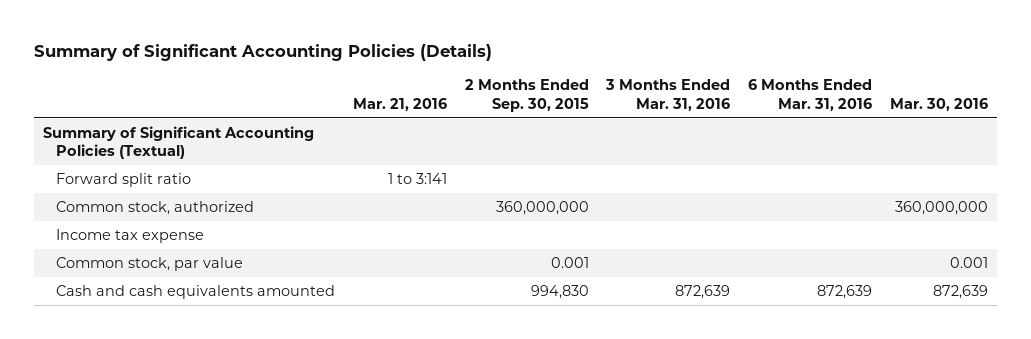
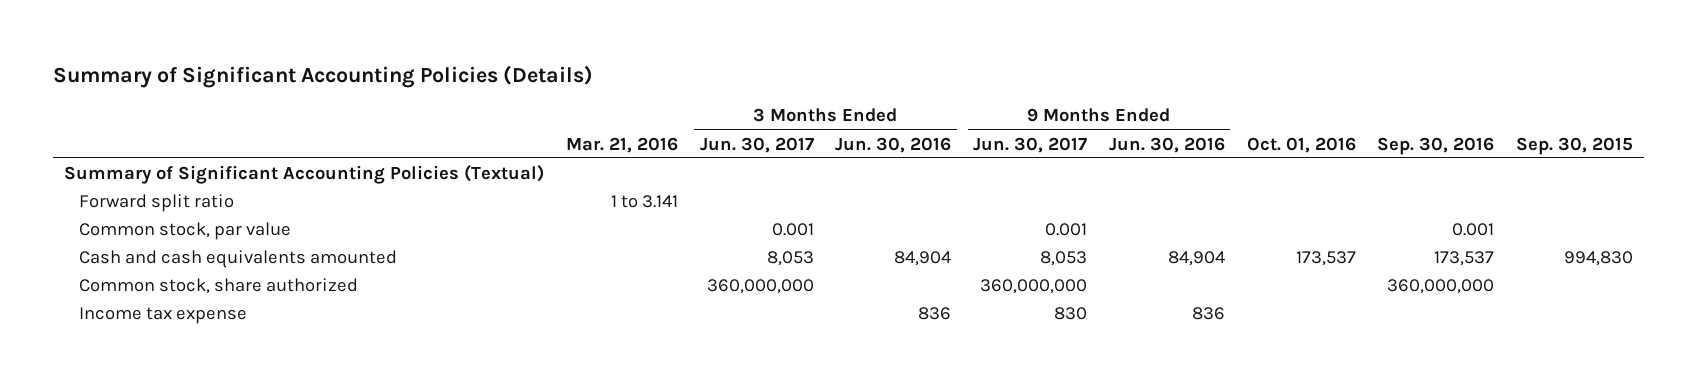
- | Mar. 21, 2016 | 2 Months Ended Sep. 30, 2015 | 3 Months Ended Mar. 31, 2016 | 6 Months Ended Mar. 31, 2016 | Mar. 30, 2016
+ | Mar. 21, 2016 | 3 Months Ended Jun. 30, 2017 | 3 Months Ended Jun. 30, 2016 | 9 Months Ended Jun. 30, 2017 | 9 Months Ended Jun. 30, 2016 | Oct. 01, 2016 | Sep. 30, 2016 | Sep. 30, 2015
- Forward split ratio | 1 to 3:141 | | | |
- Common stock, authorized | | 360,000,000 | | | 360,000,000
+ Forward split ratio | 1 to 3.141 | | | | | | |
+ Common stock, share authorized | | 360,000,000 | | 360,000,000 | | | 360,000,000 |
moved down: Income tax expense | | | 836 | 830 | 836 | | |

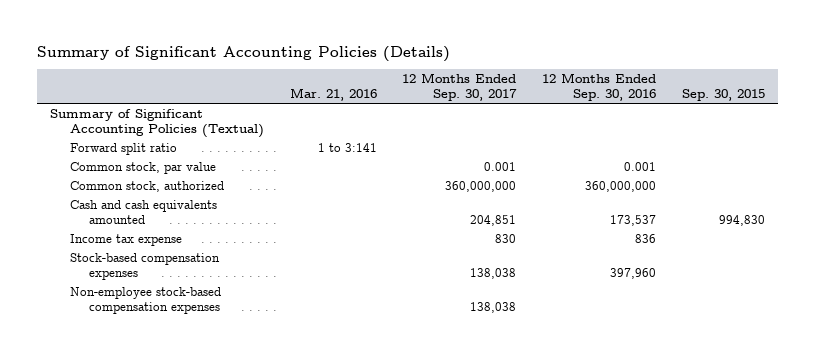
- | Mar. 21, 2016 | 3 Months Ended Jun. 30, 2017 | 3 Months Ended Jun. 30, 2016 | 9 Months Ended Jun. 30, 2017 | 9 Months Ended Jun. 30, 2016 | Oct. 01, 2016 | Sep. 30, 2016 | Sep. 30, 2015
+ | Mar. 21, 2016 | 12 Months Ended Sep. 30, 2017 | 12 Months Ended Sep. 30, 2016 | Sep. 30, 2015
- Forward split ratio | 1 to 3.141 | | | | | | |
+ Forward split ratio | 1 to 3:141 | | |
+ Common stock, authorized | | 360,000,000 | 360,000,000 |
- Common stock, share authorized | | 360,000,000 | | 360,000,000 | | | 360,000,000 |
+ Stock-based compensation expenses | | 138,038 | 397,960 |
+ Non-employee stock-based compensation expenses | | 138,038 | |

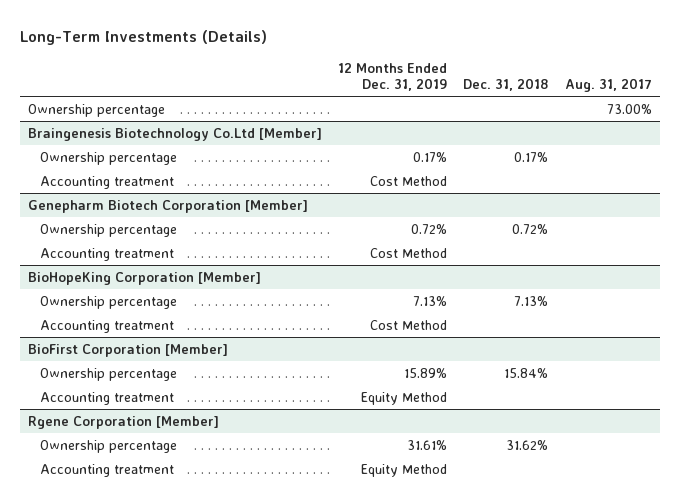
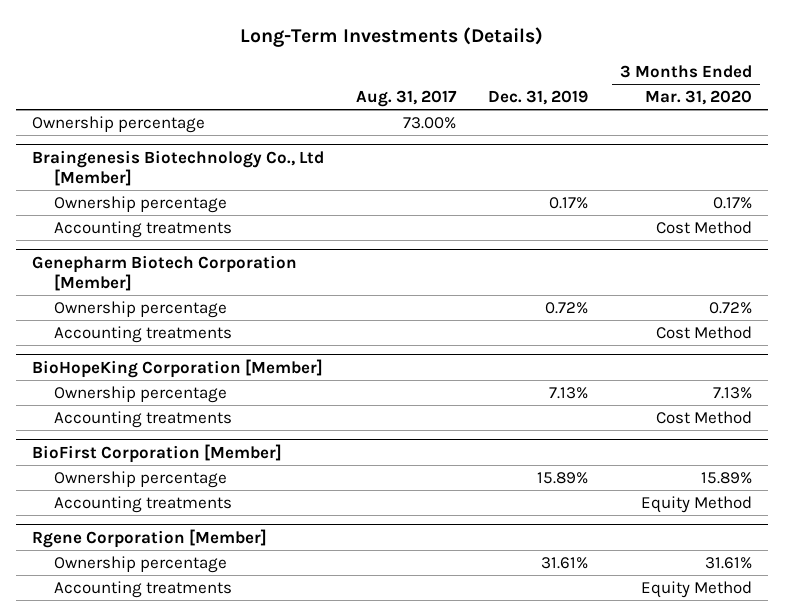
- | 12 Months Ended Dec. 31, 2019 | Dec. 31, 2018 | Aug. 31, 2017
+ | Aug. 31, 2017 | Dec. 31, 2019 | 3 Months Ended Mar. 31, 2020
- Braingenesis Biotechnology Co.Ltd [Member]
+ Braingenesis Biotechnology Co., Ltd [Member]
- Accounting treatment | Cost Method | |
+ Accounting treatments | | | Cost Method
@ Genepharm Biotech Corporation [Member]
- Accounting treatment | Cost Method | |
+ Accounting treatments | | | Cost Method
@ BioHopeKing Corporation [Member]
- Accounting treatment | Cost Method | |
+ Accounting treatments | | | Cost Method
@ BioFirst Corporation [Member]
- Accounting treatment | Equity Method | |
+ Accounting treatments | | | Equity Method
@ Rgene Corporation [Member]
- Accounting treatment | Equity Method | |
+ Accounting treatments | | | Equity Method

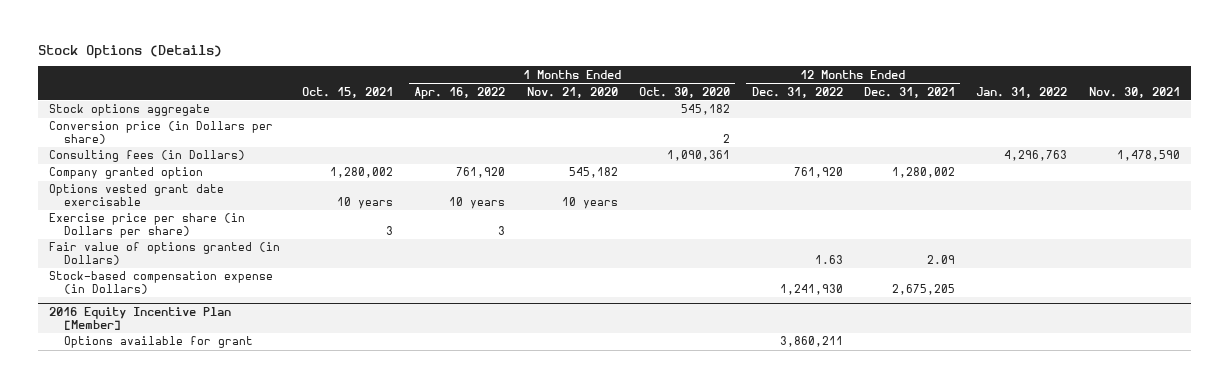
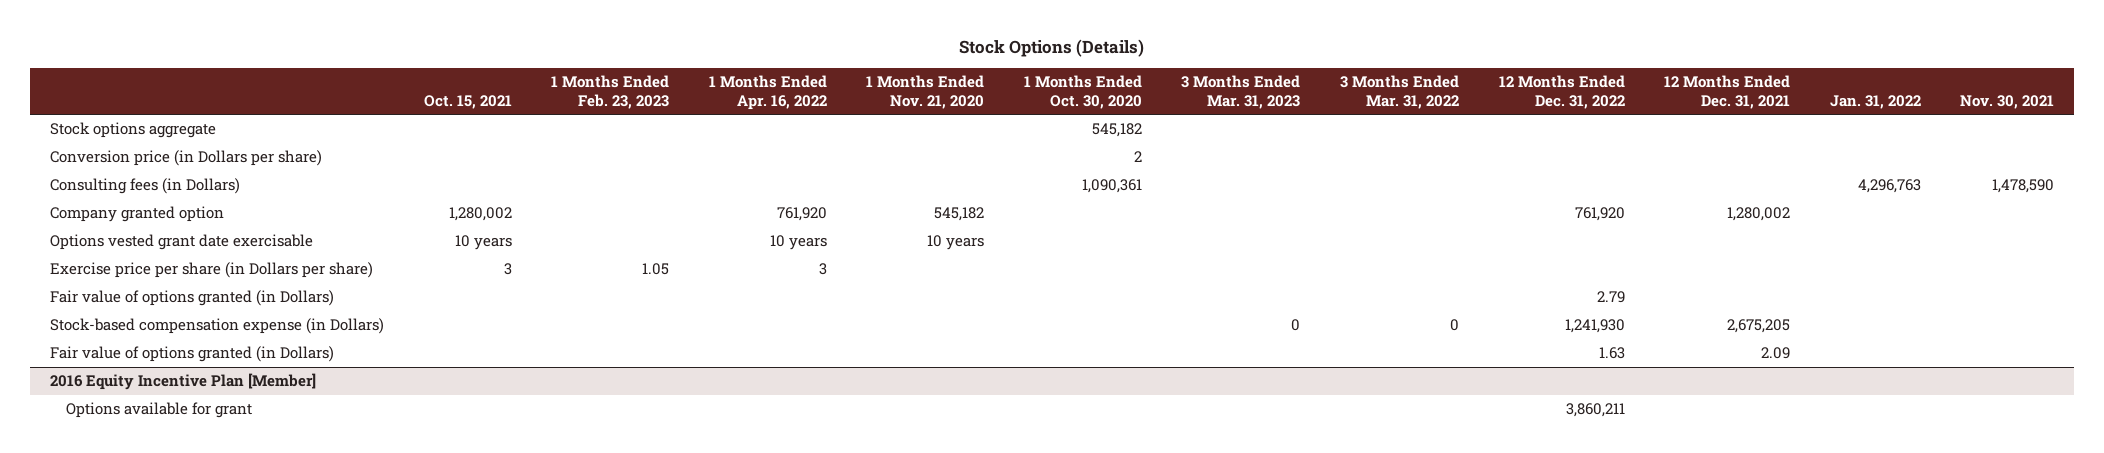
- | Oct. 15, 2021 | 1 Months Ended Apr. 16, 2022 | 1 Months Ended Nov. 21, 2020 | 1 Months Ended Oct. 30, 2020 | 12 Months Ended Dec. 31, 2022 | 12 Months Ended Dec. 31, 2021 | Jan. 31, 2022 | Nov. 30, 2021
+ | Oct. 15, 2021 | 1 Months Ended Feb. 23, 2023 | 1 Months Ended Apr. 16, 2022 | 1 Months Ended Nov. 21, 2020 | 1 Months Ended Oct. 30, 2020 | 3 Months Ended Mar. 31, 2023 | 3 Months Ended Mar. 31, 2022 | 12 Months Ended Dec. 31, 2022 | 12 Months Ended Dec. 31, 2021 | Jan. 31, 2022 | Nov. 30, 2021
+ Fair value of options granted (in Dollars) | | | | | | | | 2.79 | | |
moved down: Fair value of options granted (in Dollars) | | | | | | | | 1.63 | 2.09 | |

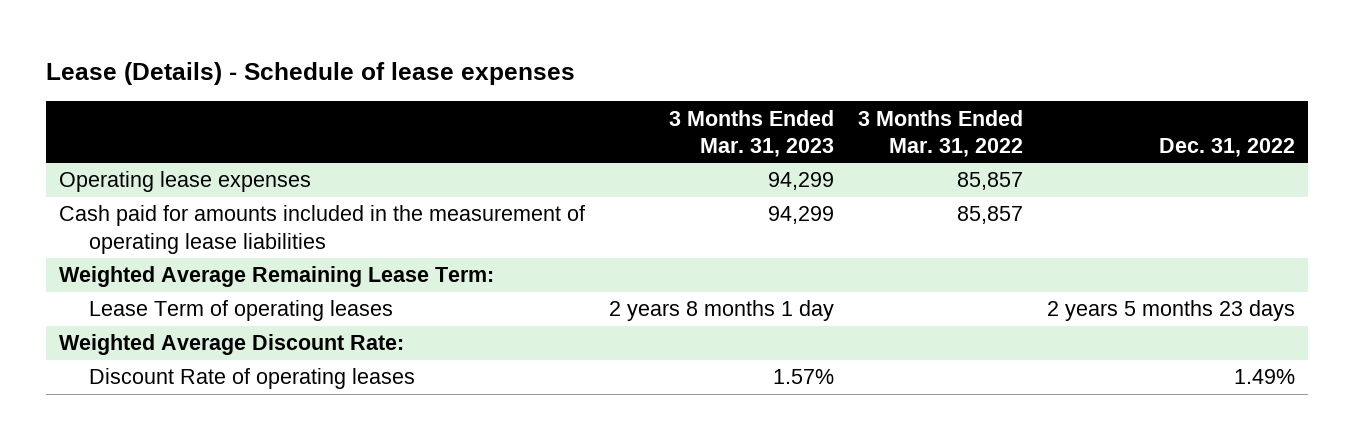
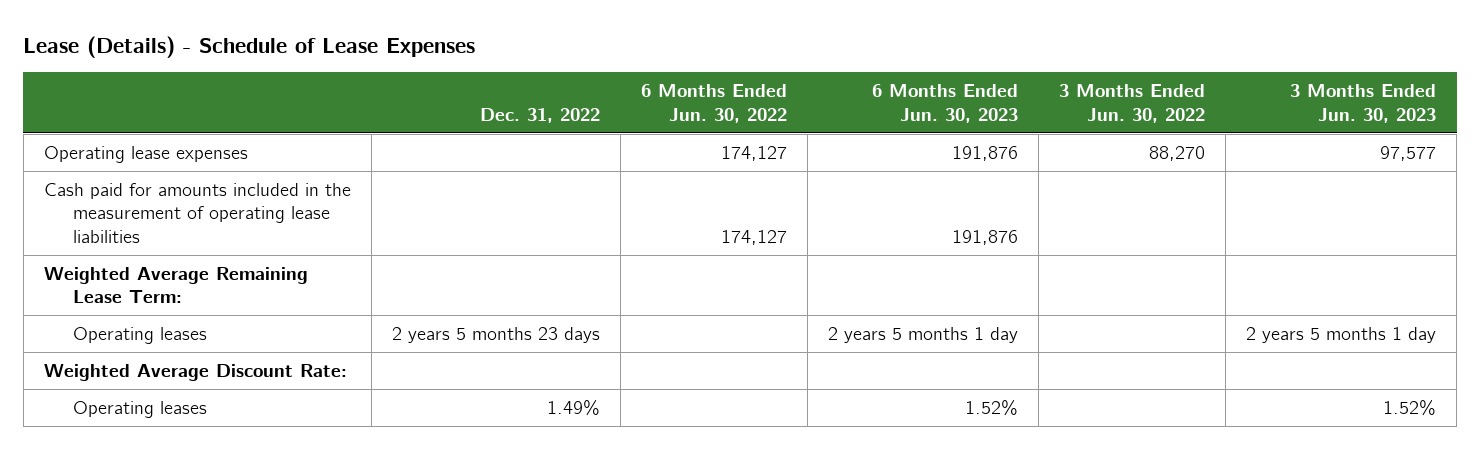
- Lease (Details) - Schedule of lease expenses
+ Lease (Details) - Schedule of Lease Expenses
- | 3 Months Ended Mar. 31, 2023 | 3 Months Ended Mar. 31, 2022 | Dec. 31, 2022
+ | Dec. 31, 2022 | 6 Months Ended Jun. 30, 2022 | 6 Months Ended Jun. 30, 2023 | 3 Months Ended Jun. 30, 2022 | 3 Months Ended Jun. 30, 2023
- Lease Term of operating leases | 2 years 8 months 1 day | | 2 years 5 months 23 days
+ Operating leases | 2 years 5 months 23 days | | 2 years 5 months 1 day | | 2 years 5 months 1 day
- Discount Rate of operating leases | 1.57% | | 1.49%
+ Operating leases | 1.49% | | 1.52% | | 1.52%

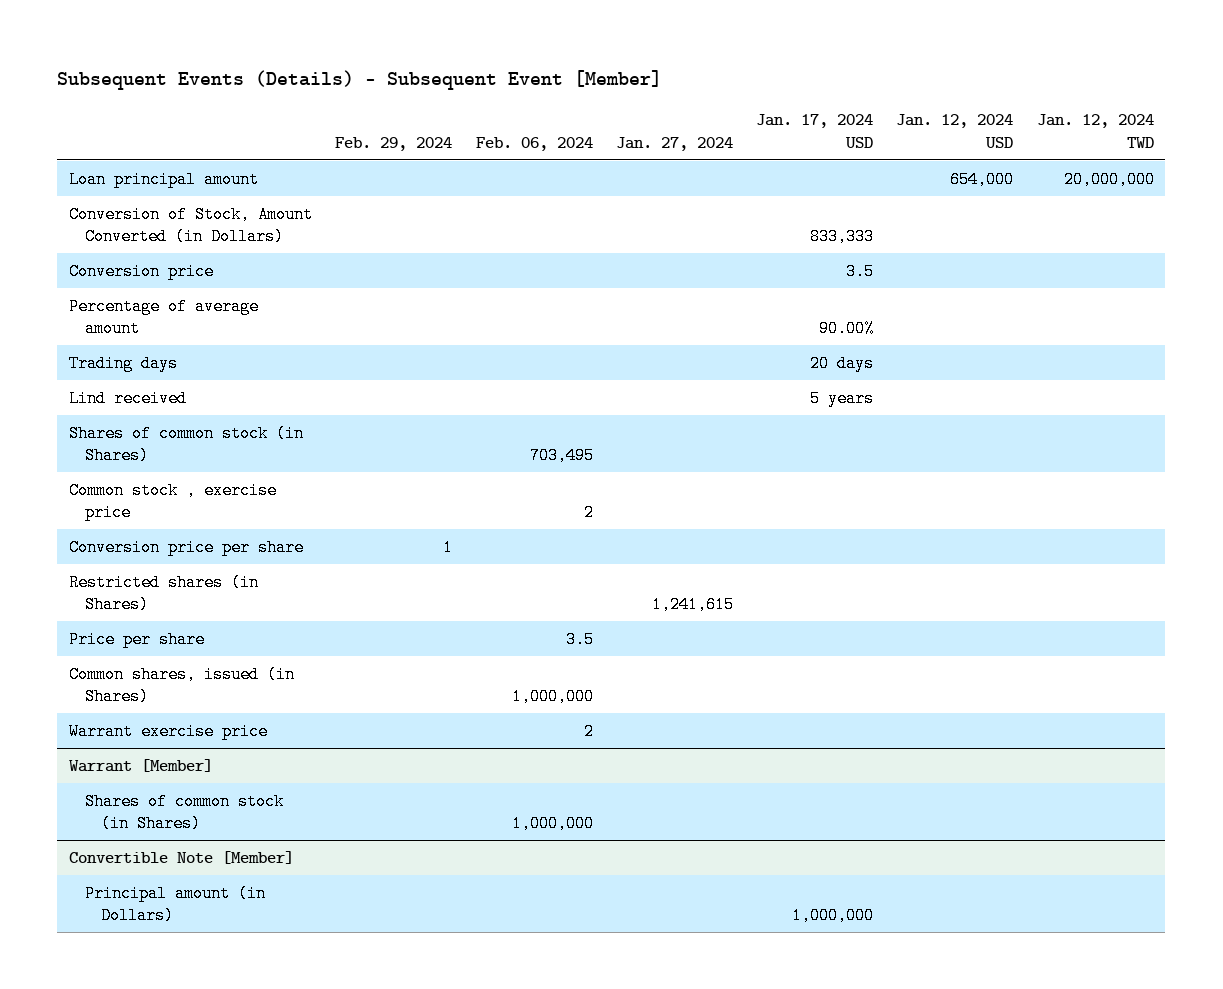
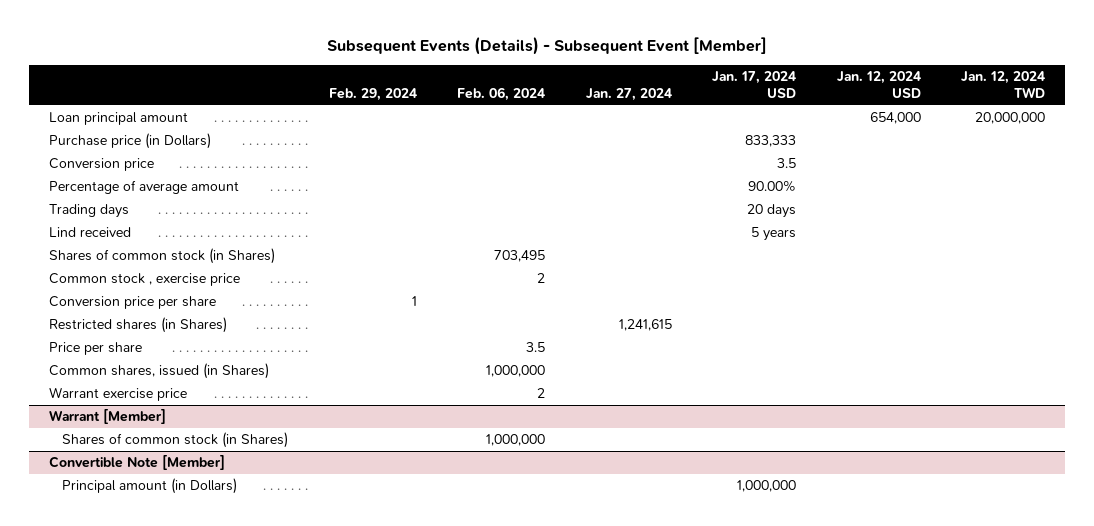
- Conversion of Stock, Amount Converted (in Dollars) | | | | 833,333 | |
+ Purchase price (in Dollars) | | | | 833,333 | |

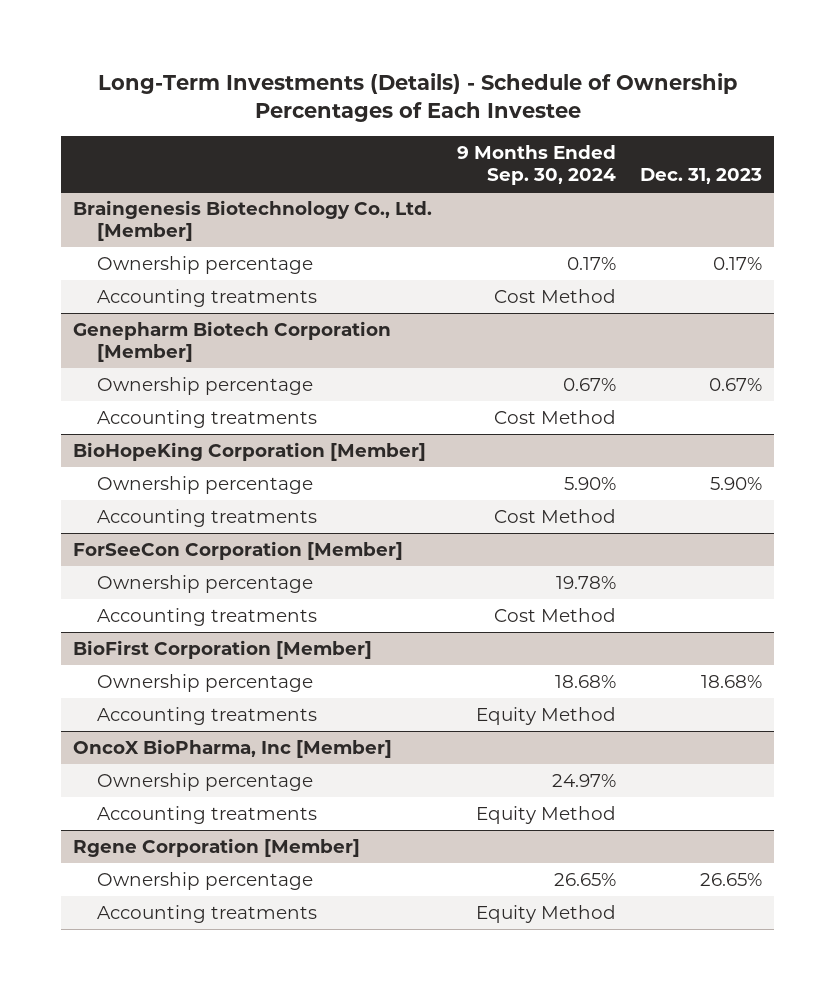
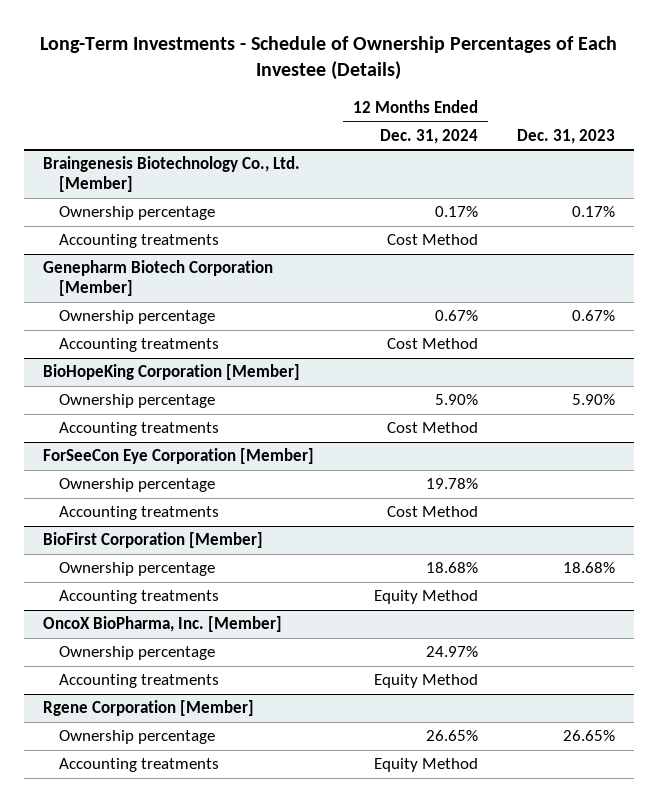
- Long-Term Investments (Details) - Schedule of Ownership Percentages of Each Investee
+ Long-Term Investments - Schedule of Ownership Percentages of Each Investee (Details)
- | 9 Months Ended Sep. 30, 2024 | Dec. 31, 2023
+ | 12 Months Ended Dec. 31, 2024 | Dec. 31, 2023
- ForSeeCon Corporation [Member]
- Ownership percentage | 19.78% |
- Accounting treatments | Cost Method |
+ ForSeeCon Eye Corporation [Member]
+ Ownership percentage | 19.78% |
+ Accounting treatments | Cost Method |
- OncoX BioPharma, Inc [Member]
+ OncoX BioPharma, Inc. [Member]

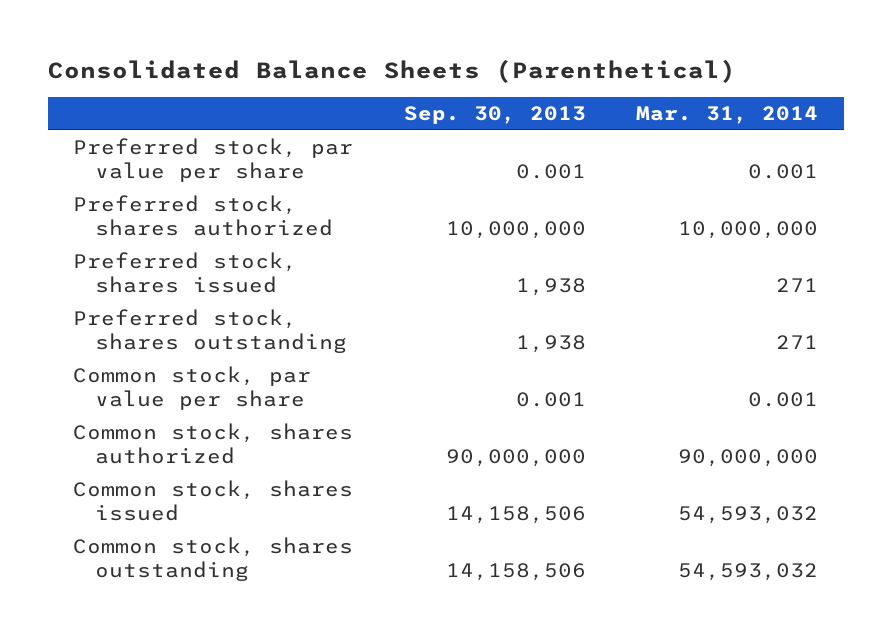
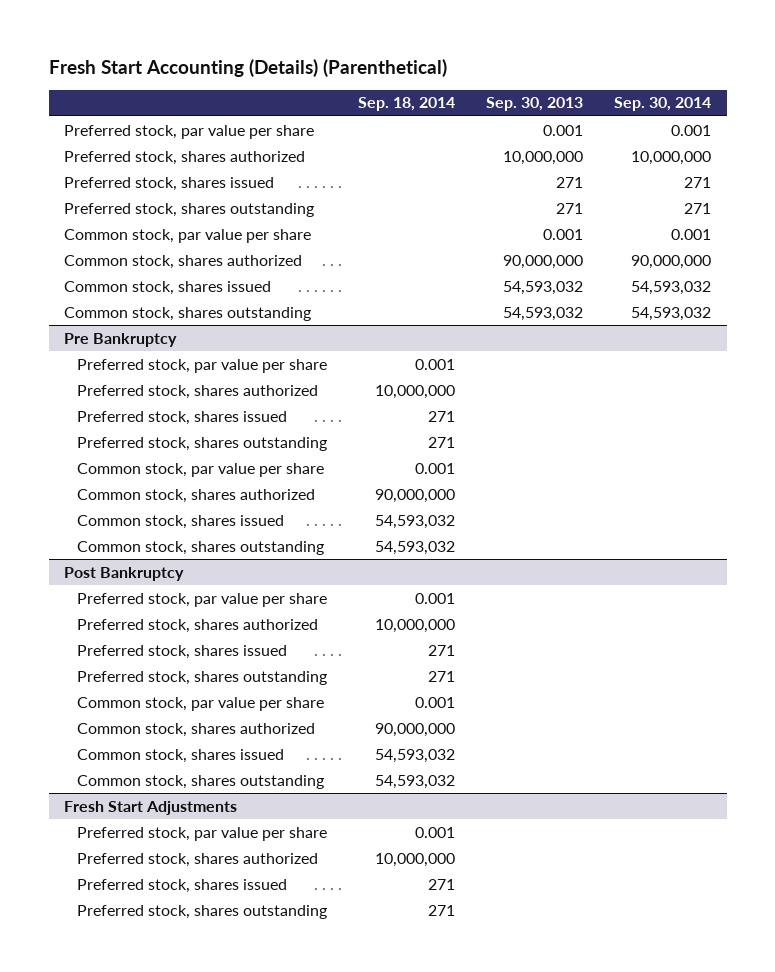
- Consolidated Balance Sheets (Parenthetical)
+ Fresh Start Accounting (Details) (Parenthetical)
- | Sep. 30, 2013 | Mar. 31, 2014
+ | Sep. 18, 2014 | Sep. 30, 2013 | Sep. 30, 2014
- Preferred stock, shares issued | 1,938 | 271
- Preferred stock, shares outstanding | 1,938 | 271
+ Preferred stock, shares issued | | 271 | 271
+ Preferred stock, shares outstanding | | 271 | 271
- Common stock, shares issued | 14,158,506 | 54,593,032
- Common stock, shares outstanding | 14,158,506 | 54,593,032
+ Common stock, shares issued | | 54,593,032 | 54,593,032
+ Common stock, shares outstanding | | 54,593,032 | 54,593,032
+ Pre Bankruptcy
+ Preferred stock, par value per share | 0.001 | |
+ Preferred stock, shares authorized | 10,000,000 | |
+ Preferred stock, shares issued | 271 | |
+ Preferred stock, shares outstanding | 271 | |
+ Common stock, par value per share | 0.001 | |
+ Common stock, shares authorized | 90,000,000 | |
+ Common stock, shares issued | 54,593,032 | |
+ Common stock, shares outstanding | 54,593,032 | |
+ Post Bankruptcy
+ Preferred stock, par value per share | 0.001 | |
+ Preferred stock, shares authorized | 10,000,000 | |
+ Preferred stock, shares issued | 271 | |
+ Preferred stock, shares outstanding | 271 | |
+ Common stock, par value per share | 0.001 | |
+ Common stock, shares authorized | 90,000,000 | |
+ Common stock, shares issued | 54,593,032 | |
+ Common stock, shares outstanding | 54,593,032 | |
+ Fresh Start Adjustments
+ Preferred stock, par value per share | 0.001 | |
+ Preferred stock, shares authorized | 10,000,000 | |
+ Preferred stock, shares issued | 271 | |
+ Preferred stock, shares outstanding | 271 | |

